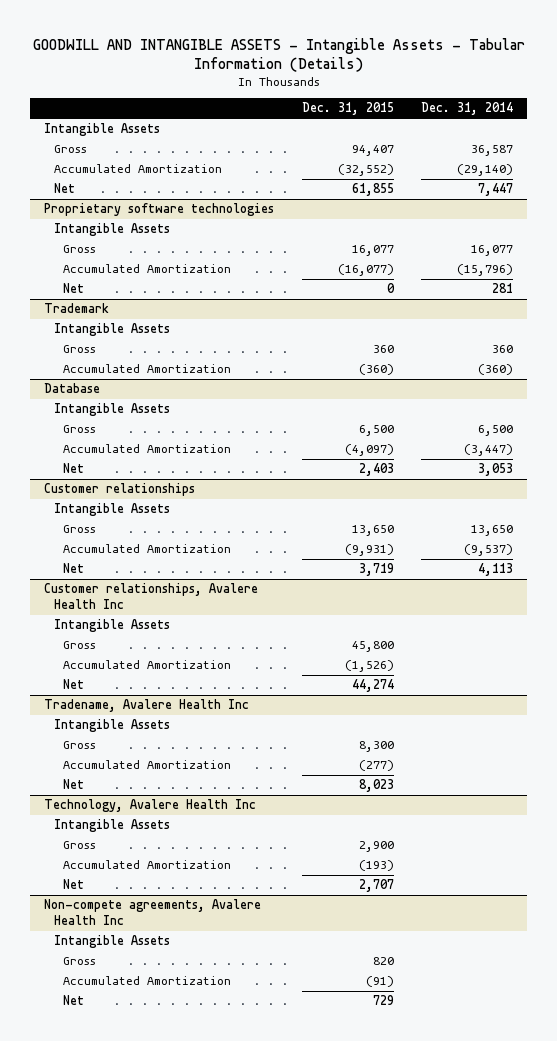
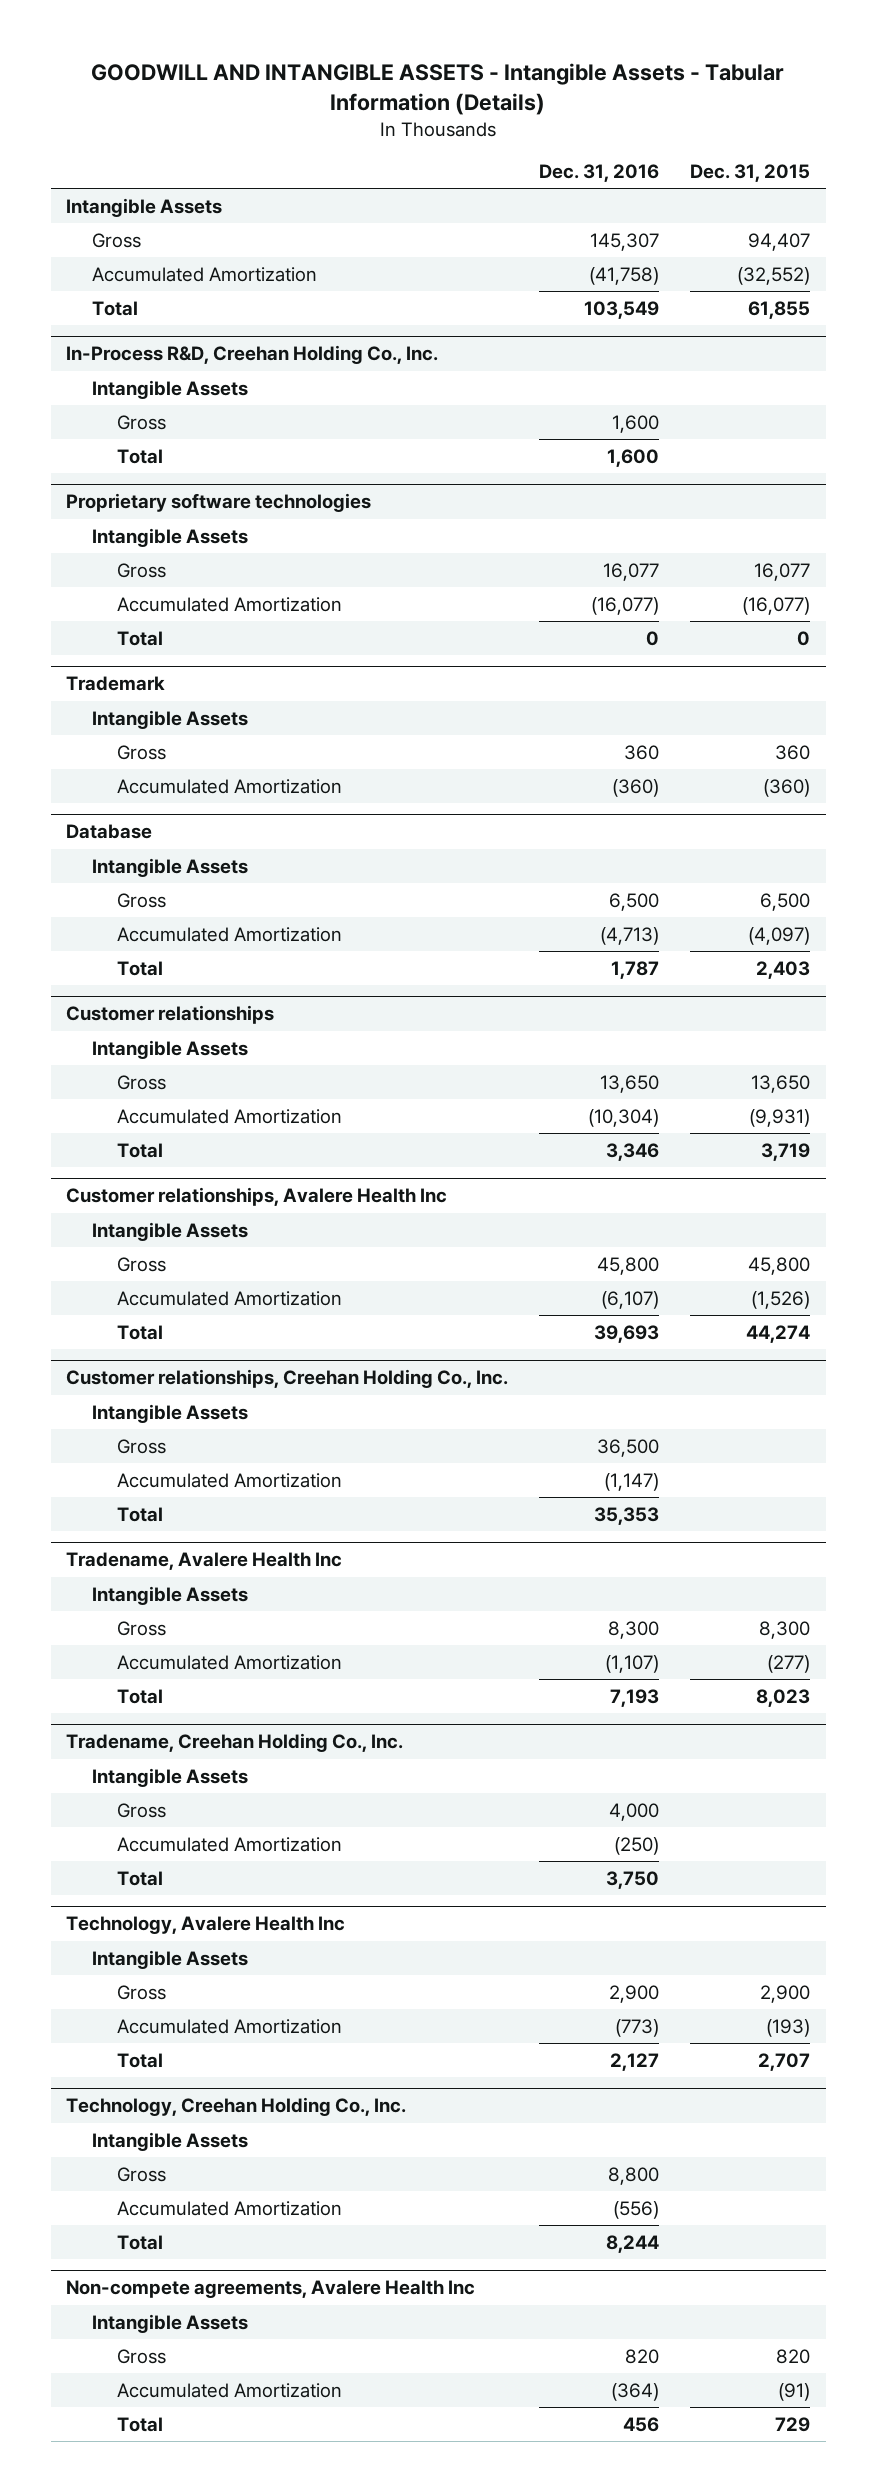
- | Dec. 31, 2015 | Dec. 31, 2014
+ | Dec. 31, 2016 | Dec. 31, 2015
- Net | 61,855 | 7,447
+ Total | 103,549 | 61,855
+ In-Process R&D, Creehan Holding Co., Inc.
+ Intangible Assets
+ Gross | 1,600 |
+ Total | 1,600 |
@ Proprietary software technologies
- Net | 0 | 281
+ Total | 0 | 0
@ Database
- Net | 2,403 | 3,053
+ Total | 1,787 | 2,403
@ Customer relationships
- Net | 3,719 | 4,113
+ Total | 3,346 | 3,719
@ Customer relationships, Avalere Health Inc
- Net | 44,274 |
+ Total | 39,693 | 44,274
+ Customer relationships, Creehan Holding Co., Inc.
+ Intangible Assets
+ Gross | 36,500 |
+ Accumulated Amortization | (1,147) |
+ Total | 35,353 |
@ Tradename, Avalere Health Inc
- Net | 8,023 |
+ Total | 7,193 | 8,023
+ Tradename, Creehan Holding Co., Inc.
+ Intangible Assets
+ Gross | 4,000 |
+ Accumulated Amortization | (250) |
+ Total | 3,750 |
@ Technology, Avalere Health Inc
- Net | 2,707 |
+ Total | 2,127 | 2,707
+ Technology, Creehan Holding Co., Inc.
+ Intangible Assets
+ Gross | 8,800 |
+ Accumulated Amortization | (556) |
+ Total | 8,244 |
@ Non-compete agreements, Avalere Health Inc
- Net | 729 |
+ Total | 456 | 729

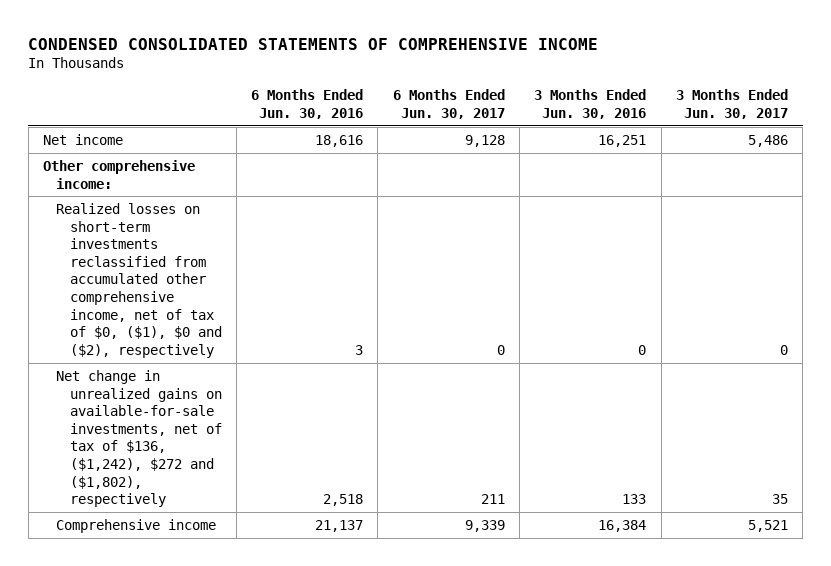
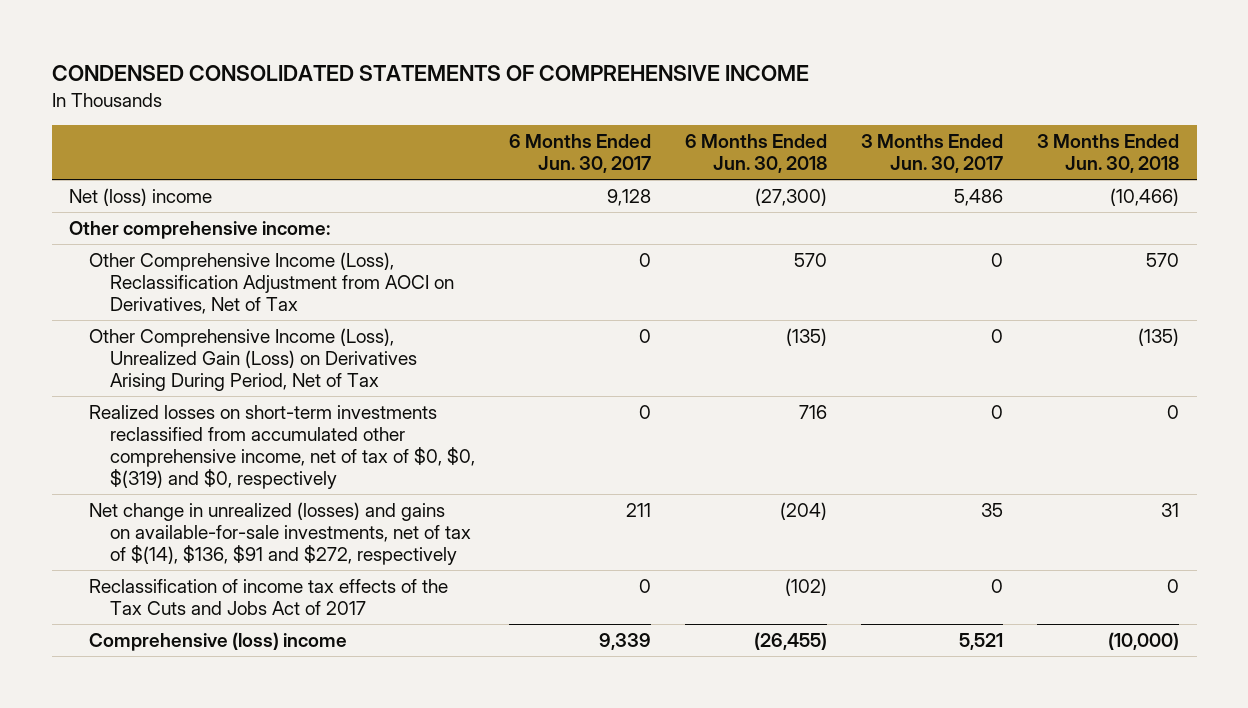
- | 6 Months Ended Jun. 30, 2016 | 6 Months Ended Jun. 30, 2017 | 3 Months Ended Jun. 30, 2016 | 3 Months Ended Jun. 30, 2017
+ | 6 Months Ended Jun. 30, 2017 | 6 Months Ended Jun. 30, 2018 | 3 Months Ended Jun. 30, 2017 | 3 Months Ended Jun. 30, 2018
- Net income | 18,616 | 9,128 | 16,251 | 5,486
+ Net (loss) income | 9,128 | (27,300) | 5,486 | (10,466)
- Realized losses on short-term investments reclassified from accumulated other comprehensive income, net of tax of $0, ($1), $0 and ($2), respectively | 3 | 0 | 0 | 0
- Net change in unrealized gains on available-for-sale investments, net of tax of $136, ($1,242), $272 and ($1,802), respectively | 2,518 | 211 | 133 | 35
- Comprehensive income | 21,137 | 9,339 | 16,384 | 5,521
+ Other Comprehensive Income (Loss), Reclassification Adjustment from AOCI on Derivatives, Net of Tax | 0 | 570 | 0 | 570
+ Other Comprehensive Income (Loss), Unrealized Gain (Loss) on Derivatives Arising During Period, Net of Tax | 0 | (135) | 0 | (135)
+ Realized losses on short-term investments reclassified from accumulated other comprehensive income, net of tax of $0, $0, $(319) and $0, respectively | 0 | 716 | 0 | 0
+ Net change in unrealized (losses) and gains on available-for-sale investments, net of tax of $(14), $136, $91 and $272, respectively | 211 | (204) | 35 | 31
+ Reclassification of income tax effects of the Tax Cuts and Jobs Act of 2017 | 0 | (102) | 0 | 0
+ Comprehensive (loss) income | 9,339 | (26,455) | 5,521 | (10,000)

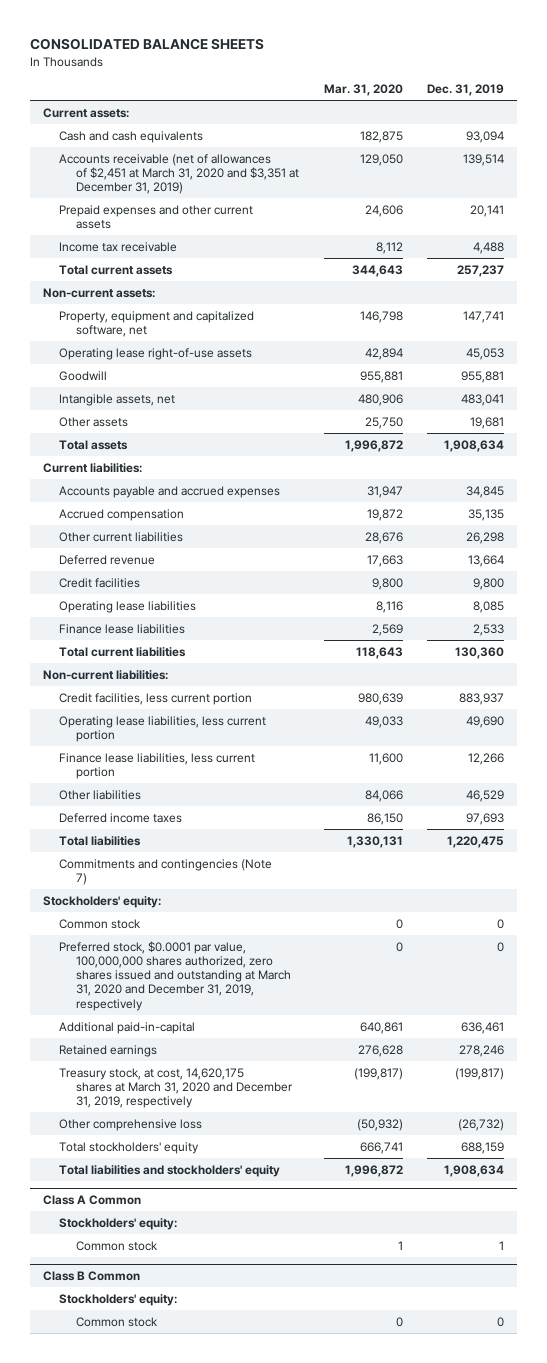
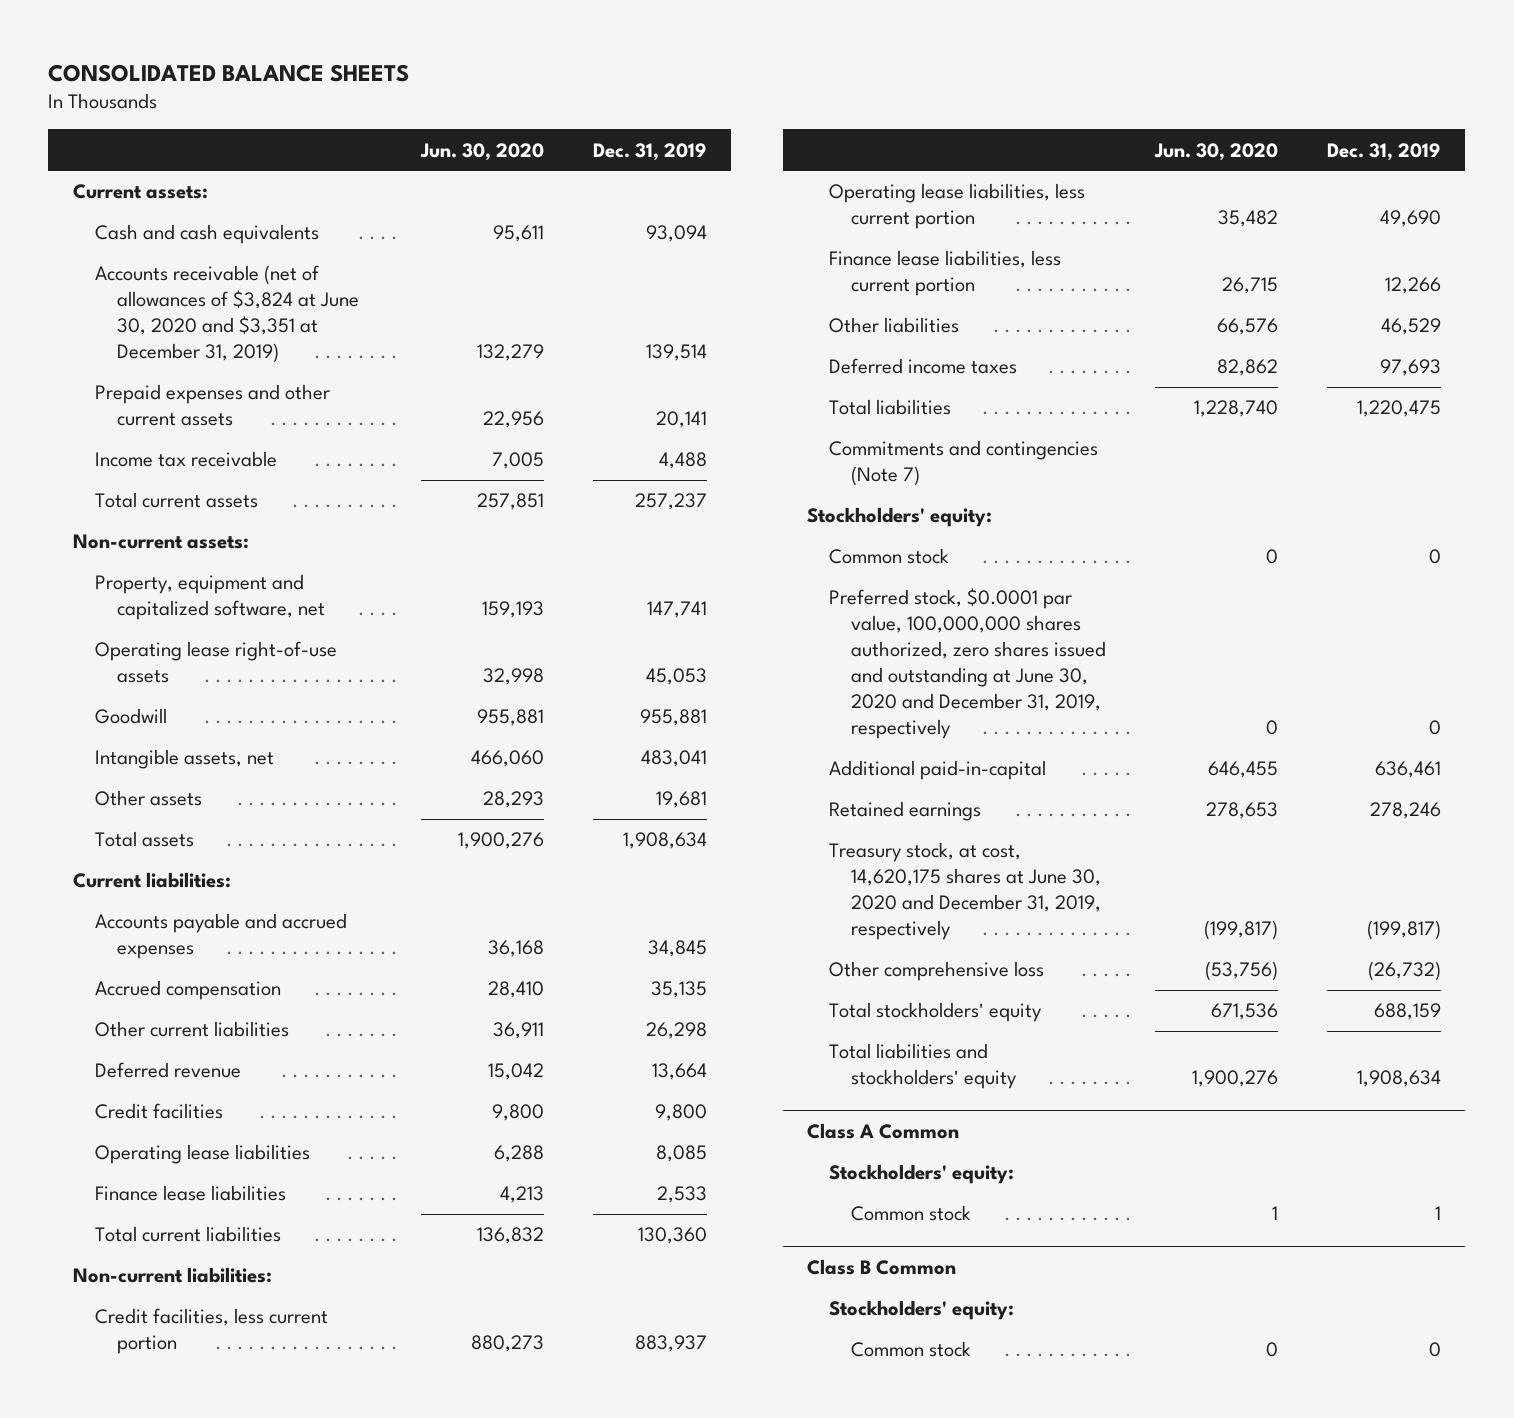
- | Mar. 31, 2020 | Dec. 31, 2019
+ | Jun. 30, 2020 | Dec. 31, 2019
- Accounts receivable (net of allowances of $2,451 at March 31, 2020 and $3,351 at December 31, 2019) | 129,050 | 139,514
+ Accounts receivable (net of allowances of $3,824 at June 30, 2020 and $3,351 at December 31, 2019) | 132,279 | 139,514
- Preferred stock, $0.0001 par value, 100,000,000 shares authorized, zero shares issued and outstanding at March 31, 2020 and December 31, 2019, respectively | 0 | 0
+ Preferred stock, $0.0001 par value, 100,000,000 shares authorized, zero shares issued and outstanding at June 30, 2020 and December 31, 2019, respectively | 0 | 0
- Treasury stock, at cost, 14,620,175 shares at March 31, 2020 and December 31, 2019, respectively | (199,817) | (199,817)
+ Treasury stock, at cost, 14,620,175 shares at June 30, 2020 and December 31, 2019, respectively | (199,817) | (199,817)

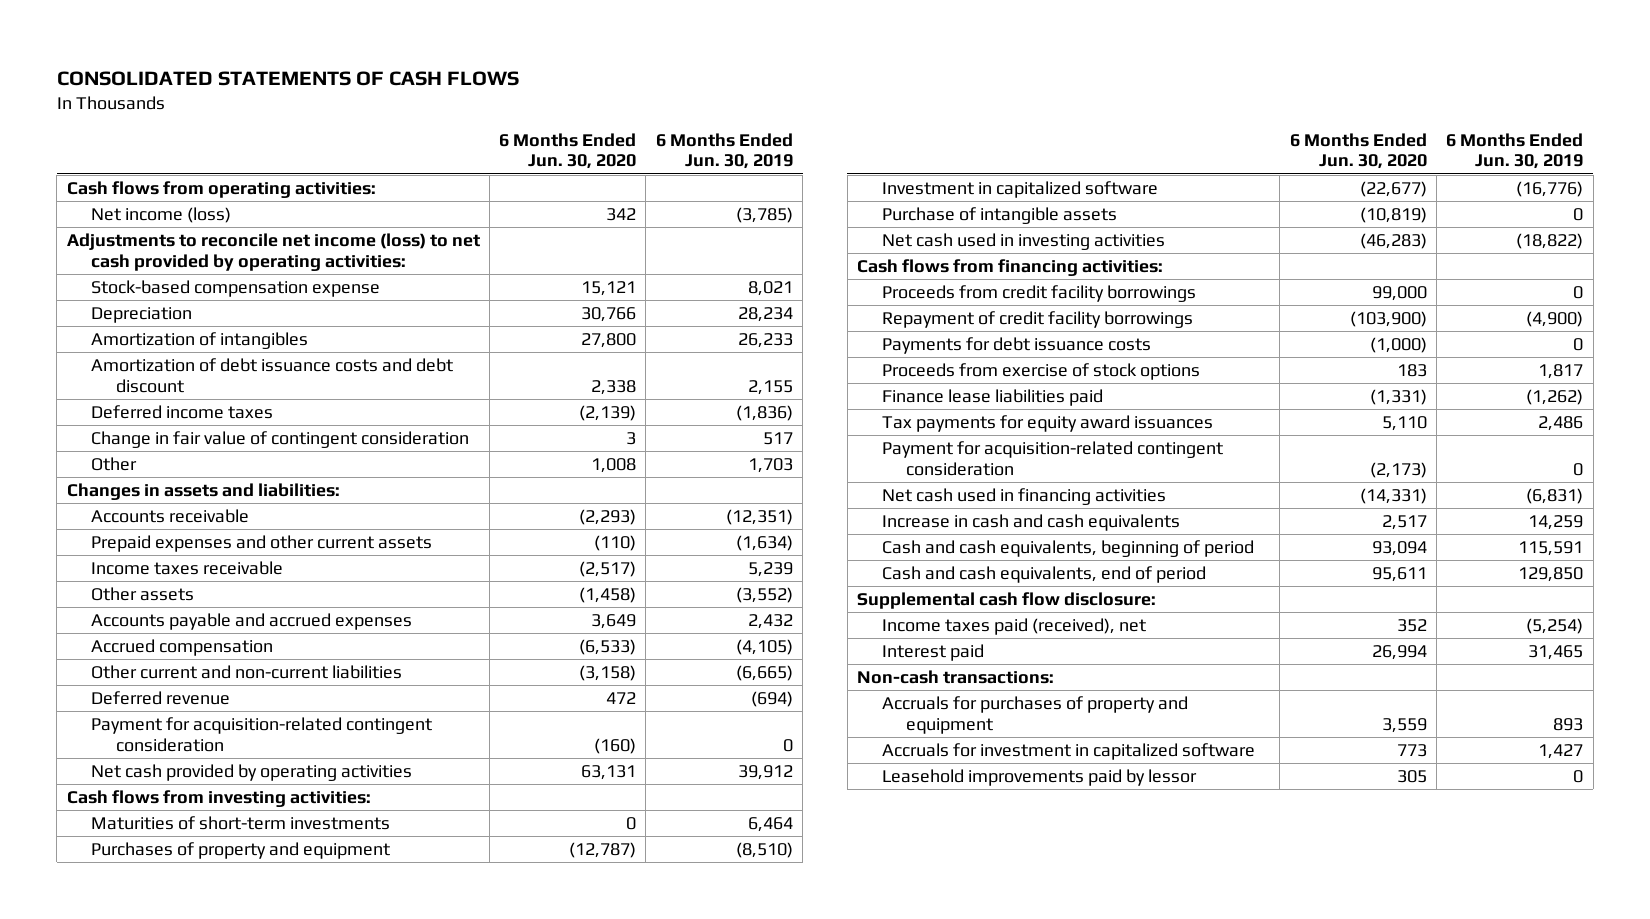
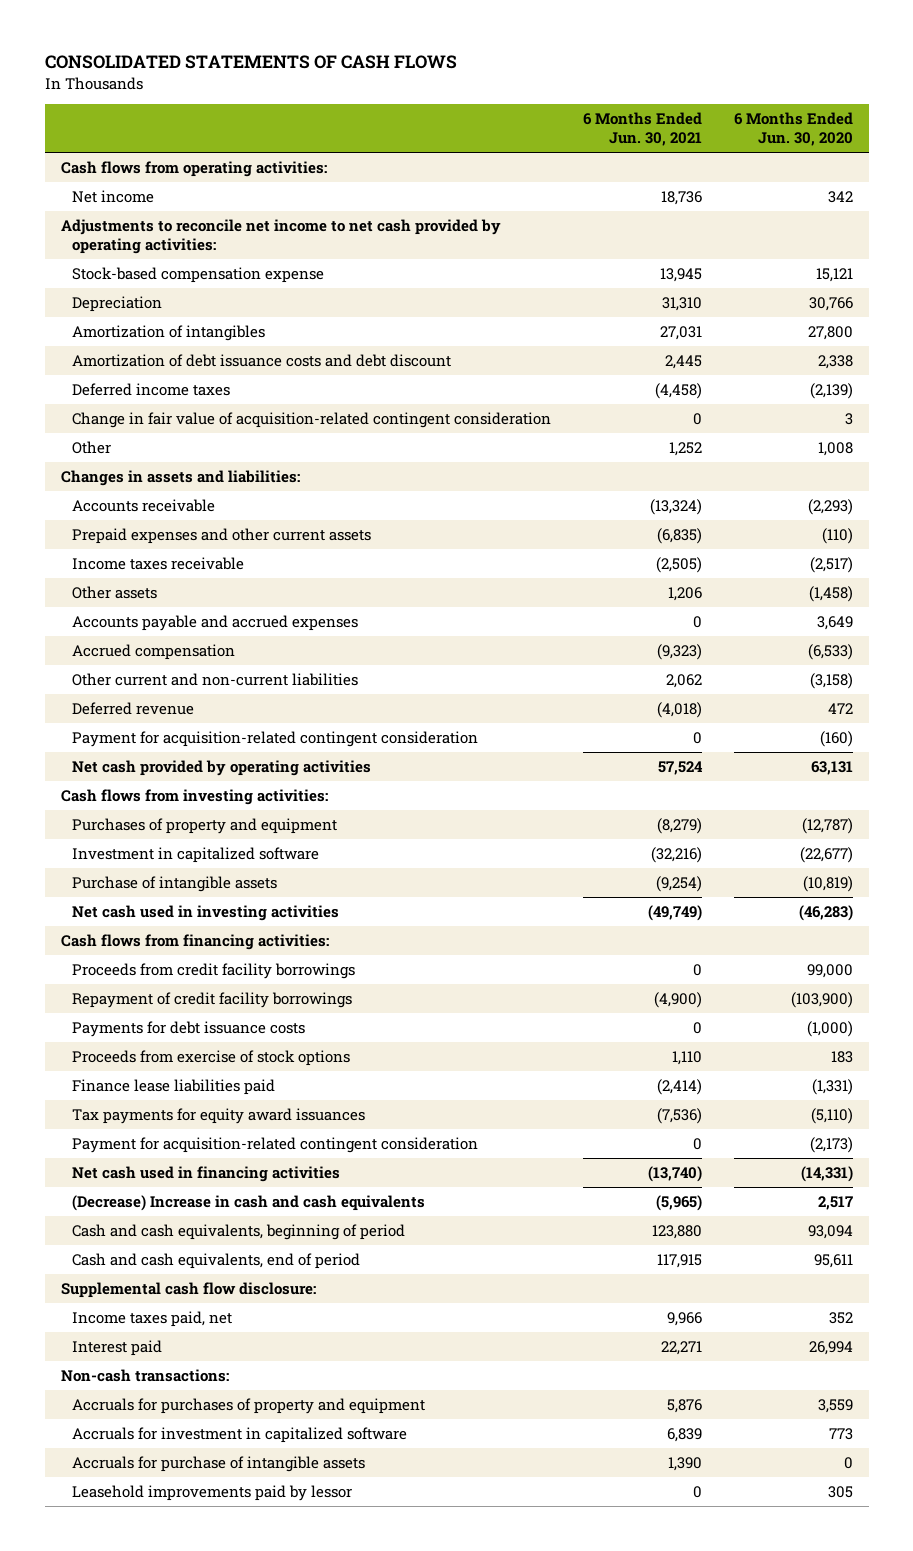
- | 6 Months Ended Jun. 30, 2020 | 6 Months Ended Jun. 30, 2019
+ | 6 Months Ended Jun. 30, 2021 | 6 Months Ended Jun. 30, 2020
- Net income (loss) | 342 | (3,785)
- Adjustments to reconcile net income (loss) to net cash provided by operating activities:
+ Net income | 18,736 | 342
+ Adjustments to reconcile net income to net cash provided by operating activities:
- Change in fair value of contingent consideration | 3 | 517
+ Change in fair value of acquisition-related contingent consideration | 0 | 3
- Maturities of short-term investments | 0 | 6,464
- Tax payments for equity award issuances | 5,110 | 2,486
+ Tax payments for equity award issuances | (7,536) | (5,110)
- Increase in cash and cash equivalents | 2,517 | 14,259
+ (Decrease) Increase in cash and cash equivalents | (5,965) | 2,517
- Income taxes paid (received), net | 352 | (5,254)
+ Income taxes paid, net | 9,966 | 352
+ Accruals for purchase of intangible assets | 1,390 | 0

